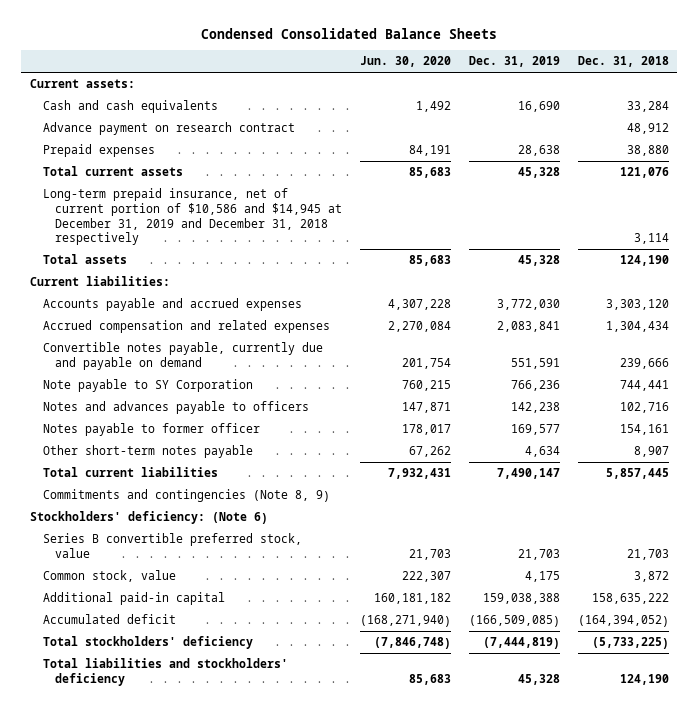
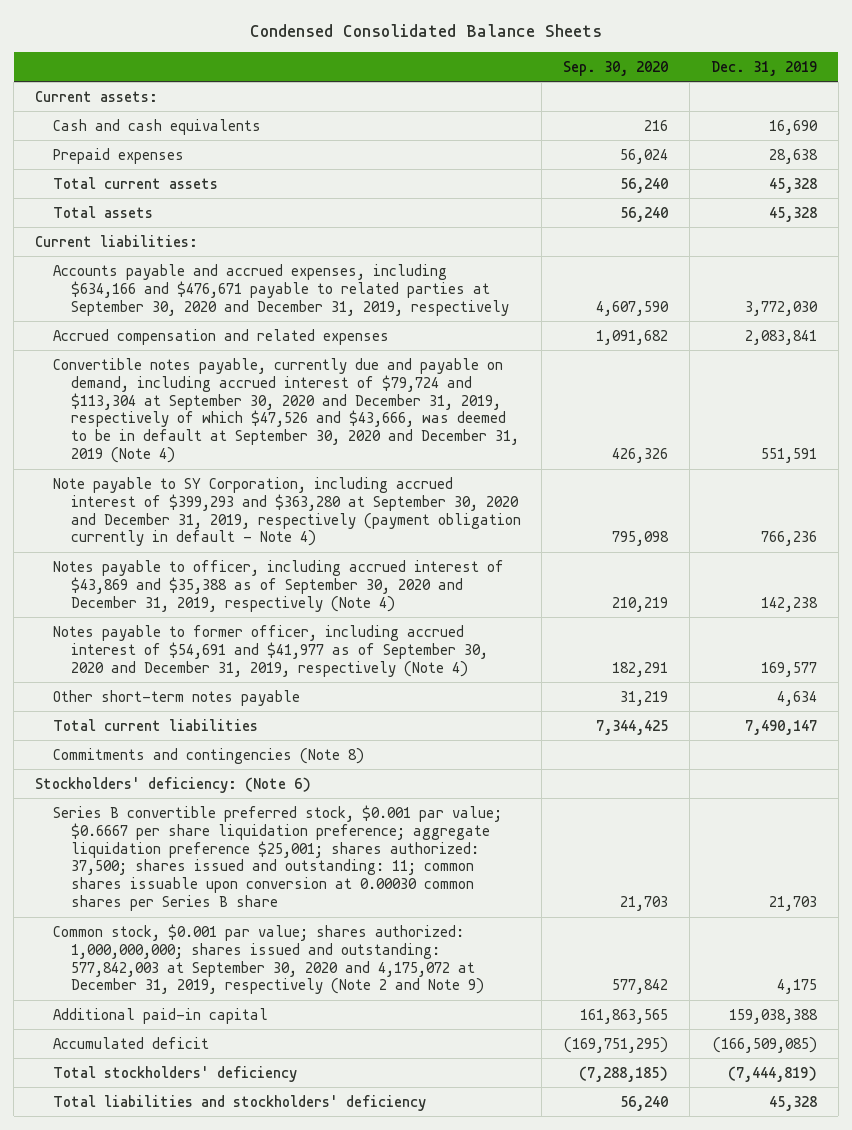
- | Jun. 30, 2020 | Dec. 31, 2019 | Dec. 31, 2018
+ | Sep. 30, 2020 | Dec. 31, 2019
- Advance payment on research contract | | | 48,912
- Long-term prepaid insurance, net of current portion of $10,586 and $14,945 at December 31, 2019 and December 31, 2018 respectively | | | 3,114
- Accounts payable and accrued expenses | 4,307,228 | 3,772,030 | 3,303,120
+ Accounts payable and accrued expenses, including $634,166 and $476,671 payable to related parties at September 30, 2020 and December 31, 2019, respectively | 4,607,590 | 3,772,030
- Convertible notes payable, currently due and payable on demand | 201,754 | 551,591 | 239,666
- Note payable to SY Corporation | 760,215 | 766,236 | 744,441
- Notes and advances payable to officers | 147,871 | 142,238 | 102,716
- Notes payable to former officer | 178,017 | 169,577 | 154,161
+ Convertible notes payable, currently due and payable on demand, including accrued interest of $79,724 and $113,304 at September 30, 2020 and December 31, 2019, respectively of which $47,526 and $43,666, was deemed to be in default at September 30, 2020 and December 31, 2019 (Note 4) | 426,326 | 551,591
+ Note payable to SY Corporation, including accrued interest of $399,293 and $363,280 at September 30, 2020 and December 31, 2019, respectively (payment obligation currently in default - Note 4) | 795,098 | 766,236
+ Notes payable to officer, including accrued interest of $43,869 and $35,388 as of September 30, 2020 and December 31, 2019, respectively (Note 4) | 210,219 | 142,238
+ Notes payable to former officer, including accrued interest of $54,691 and $41,977 as of September 30, 2020 and December 31, 2019, respectively (Note 4) | 182,291 | 169,577
- Commitments and contingencies (Note 8, 9)
+ Commitments and contingencies (Note 8)
- Series B convertible preferred stock, value | 21,703 | 21,703 | 21,703
- Common stock, value | 222,307 | 4,175 | 3,872
+ Series B convertible preferred stock, $0.001 par value; $0.6667 per share liquidation preference; aggregate liquidation preference $25,001; shares authorized: 37,500; shares issued and outstanding: 11; common shares issuable upon conversion at 0.00030 common shares per Series B share | 21,703 | 21,703
+ Common stock, $0.001 par value; shares authorized: 1,000,000,000; shares issued and outstanding: 577,842,003 at September 30, 2020 and 4,175,072 at December 31, 2019, respectively (Note 2 and Note 9) | 577,842 | 4,175

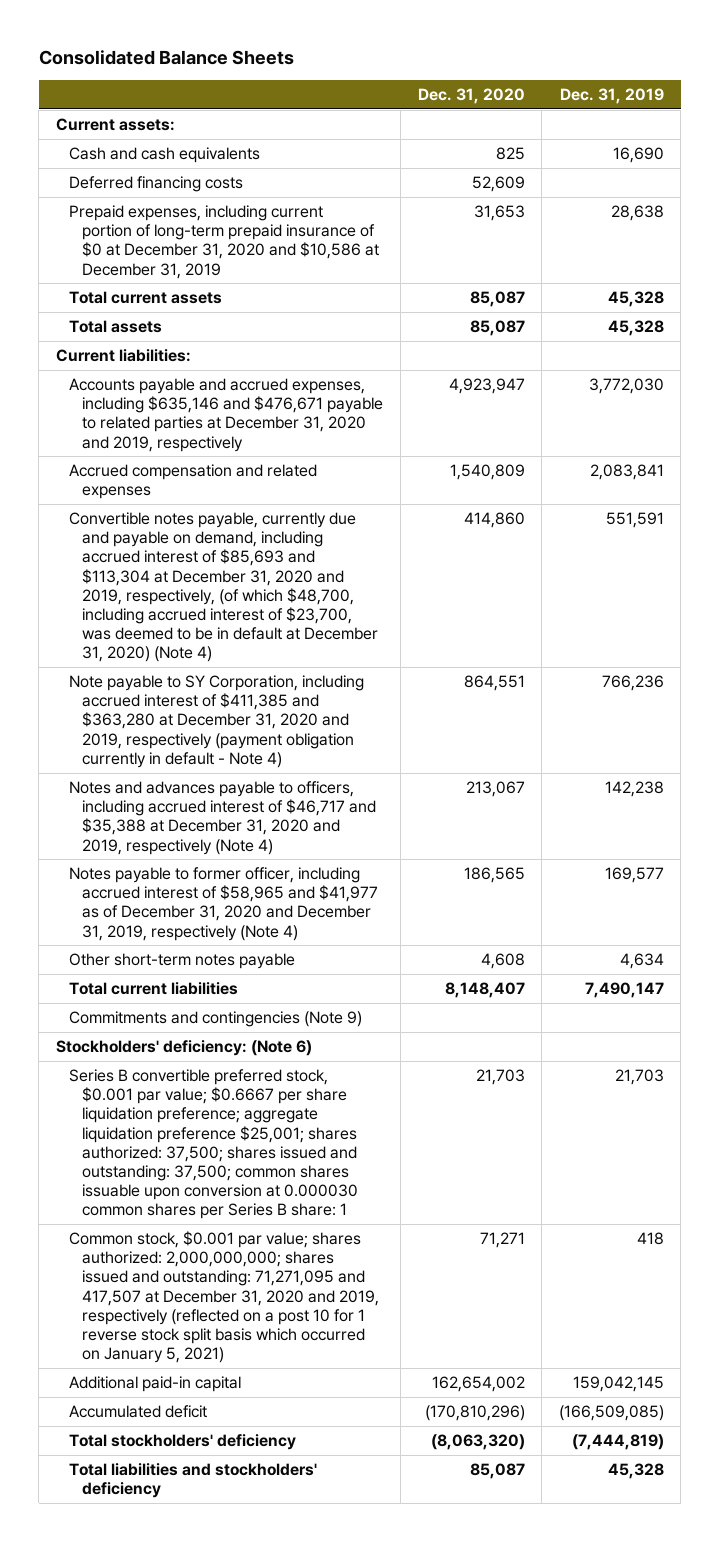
- Condensed Consolidated Balance Sheets
+ Consolidated Balance Sheets
- | Sep. 30, 2020 | Dec. 31, 2019
+ | Dec. 31, 2020 | Dec. 31, 2019
- Prepaid expenses | 56,024 | 28,638
+ Deferred financing costs | 52,609 |
+ Prepaid expenses, including current portion of long-term prepaid insurance of $0 at December 31, 2020 and $10,586 at December 31, 2019 | 31,653 | 28,638
- Accounts payable and accrued expenses, including $634,166 and $476,671 payable to related parties at September 30, 2020 and December 31, 2019, respectively | 4,607,590 | 3,772,030
+ Accounts payable and accrued expenses, including $635,146 and $476,671 payable to related parties at December 31, 2020 and 2019, respectively | 4,923,947 | 3,772,030
- Convertible notes payable, currently due and payable on demand, including accrued interest of $79,724 and $113,304 at September 30, 2020 and December 31, 2019, respectively of which $47,526 and $43,666, was deemed to be in default at September 30, 2020 and December 31, 2019 (Note 4) | 426,326 | 551,591
- Note payable to SY Corporation, including accrued interest of $399,293 and $363,280 at September 30, 2020 and December 31, 2019, respectively (payment obligation currently in default - Note 4) | 795,098 | 766,236
- Notes payable to officer, including accrued interest of $43,869 and $35,388 as of September 30, 2020 and December 31, 2019, respectively (Note 4) | 210,219 | 142,238
- Notes payable to former officer, including accrued interest of $54,691 and $41,977 as of September 30, 2020 and December 31, 2019, respectively (Note 4) | 182,291 | 169,577
+ Convertible notes payable, currently due and payable on demand, including accrued interest of $85,693 and $113,304 at December 31, 2020 and 2019, respectively, (of which $48,700, including accrued interest of $23,700, was deemed to be in default at December 31, 2020) (Note 4) | 414,860 | 551,591
+ Note payable to SY Corporation, including accrued interest of $411,385 and $363,280 at December 31, 2020 and 2019, respectively (payment obligation currently in default - Note 4) | 864,551 | 766,236
+ Notes and advances payable to officers, including accrued interest of $46,717 and $35,388 at December 31, 2020 and 2019, respectively (Note 4) | 213,067 | 142,238
+ Notes payable to former officer, including accrued interest of $58,965 and $41,977 as of December 31, 2020 and December 31, 2019, respectively (Note 4) | 186,565 | 169,577
- Commitments and contingencies (Note 8)
+ Commitments and contingencies (Note 9)
- Series B convertible preferred stock, $0.001 par value; $0.6667 per share liquidation preference; aggregate liquidation preference $25,001; shares authorized: 37,500; shares issued and outstanding: 11; common shares issuable upon conversion at 0.00030 common shares per Series B share | 21,703 | 21,703
- Common stock, $0.001 par value; shares authorized: 1,000,000,000; shares issued and outstanding: 577,842,003 at September 30, 2020 and 4,175,072 at December 31, 2019, respectively (Note 2 and Note 9) | 577,842 | 4,175
- Additional paid-in capital | 161,863,565 | 159,038,388
+ Series B convertible preferred stock, $0.001 par value; $0.6667 per share liquidation preference; aggregate liquidation preference $25,001; shares authorized: 37,500; shares issued and outstanding: 37,500; common shares issuable upon conversion at 0.000030 common shares per Series B share: 1 | 21,703 | 21,703
+ Common stock, $0.001 par value; shares authorized: 2,000,000,000; shares issued and outstanding: 71,271,095 and 417,507 at December 31, 2020 and 2019, respectively (reflected on a post 10 for 1 reverse stock split basis which occurred on January 5, 2021) | 71,271 | 418
+ Additional paid-in capital | 162,654,002 | 159,042,145

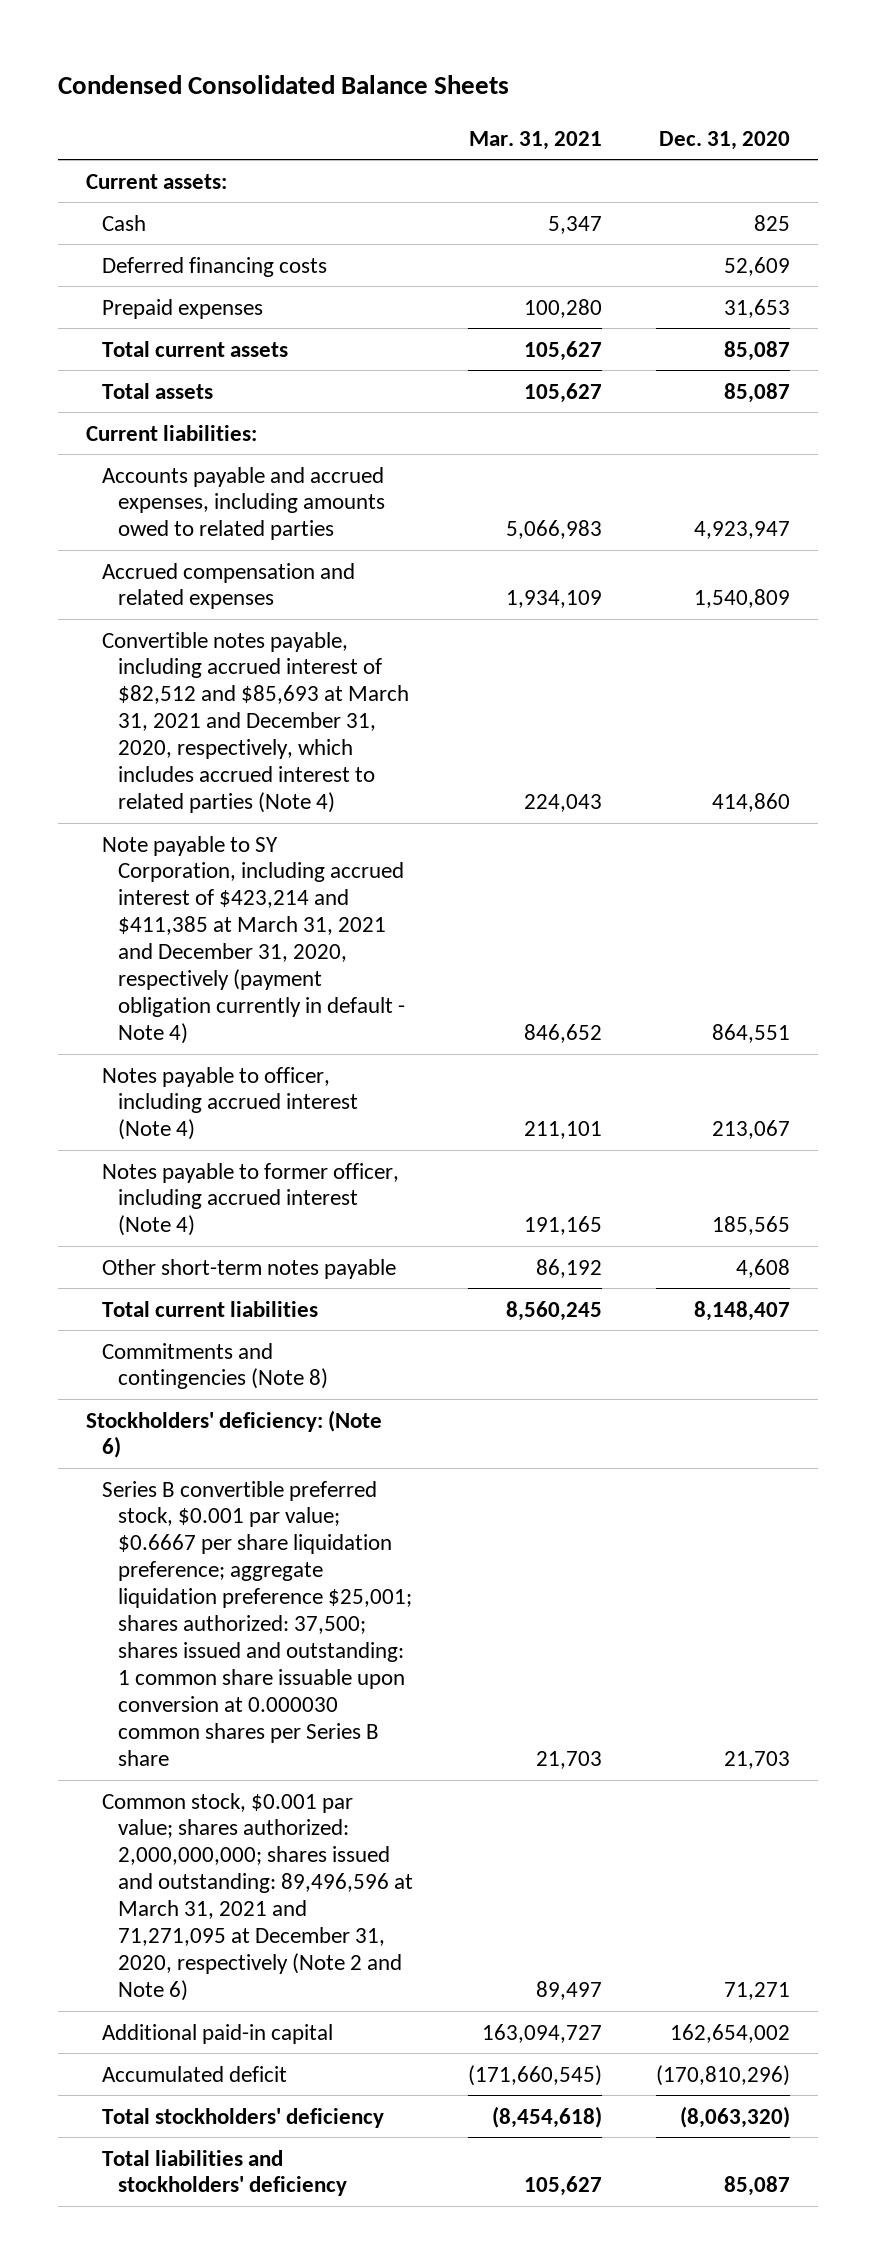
- Consolidated Balance Sheets
+ Condensed Consolidated Balance Sheets
- | Dec. 31, 2020 | Dec. 31, 2019
+ | Mar. 31, 2021 | Dec. 31, 2020
- Cash and cash equivalents | 825 | 16,690
+ Cash | 5,347 | 825
- Prepaid expenses, including current portion of long-term prepaid insurance of $0 at December 31, 2020 and $10,586 at December 31, 2019 | 31,653 | 28,638
+ Prepaid expenses | 100,280 | 31,653
- Accounts payable and accrued expenses, including $635,146 and $476,671 payable to related parties at December 31, 2020 and 2019, respectively | 4,923,947 | 3,772,030
+ Accounts payable and accrued expenses, including amounts owed to related parties | 5,066,983 | 4,923,947
- Convertible notes payable, currently due and payable on demand, including accrued interest of $85,693 and $113,304 at December 31, 2020 and 2019, respectively, (of which $48,700, including accrued interest of $23,700, was deemed to be in default at December 31, 2020) (Note 4) | 414,860 | 551,591
- Note payable to SY Corporation, including accrued interest of $411,385 and $363,280 at December 31, 2020 and 2019, respectively (payment obligation currently in default - Note 4) | 864,551 | 766,236
- Notes and advances payable to officers, including accrued interest of $46,717 and $35,388 at December 31, 2020 and 2019, respectively (Note 4) | 213,067 | 142,238
- Notes payable to former officer, including accrued interest of $58,965 and $41,977 as of December 31, 2020 and December 31, 2019, respectively (Note 4) | 186,565 | 169,577
+ Convertible notes payable, including accrued interest of $82,512 and $85,693 at March 31, 2021 and December 31, 2020, respectively, which includes accrued interest to related parties (Note 4) | 224,043 | 414,860
+ Note payable to SY Corporation, including accrued interest of $423,214 and $411,385 at March 31, 2021 and December 31, 2020, respectively (payment obligation currently in default - Note 4) | 846,652 | 864,551
+ Notes payable to officer, including accrued interest (Note 4) | 211,101 | 213,067
+ Notes payable to former officer, including accrued interest (Note 4) | 191,165 | 185,565
- Commitments and contingencies (Note 9)
+ Commitments and contingencies (Note 8)
- Series B convertible preferred stock, $0.001 par value; $0.6667 per share liquidation preference; aggregate liquidation preference $25,001; shares authorized: 37,500; shares issued and outstanding: 37,500; common shares issuable upon conversion at 0.000030 common shares per Series B share: 1 | 21,703 | 21,703
- Common stock, $0.001 par value; shares authorized: 2,000,000,000; shares issued and outstanding: 71,271,095 and 417,507 at December 31, 2020 and 2019, respectively (reflected on a post 10 for 1 reverse stock split basis which occurred on January 5, 2021) | 71,271 | 418
+ Series B convertible preferred stock, $0.001 par value; $0.6667 per share liquidation preference; aggregate liquidation preference $25,001; shares authorized: 37,500; shares issued and outstanding: 1 common share issuable upon conversion at 0.000030 common shares per Series B share | 21,703 | 21,703
+ Common stock, $0.001 par value; shares authorized: 2,000,000,000; shares issued and outstanding: 89,496,596 at March 31, 2021 and 71,271,095 at December 31, 2020, respectively (Note 2 and Note 6) | 89,497 | 71,271

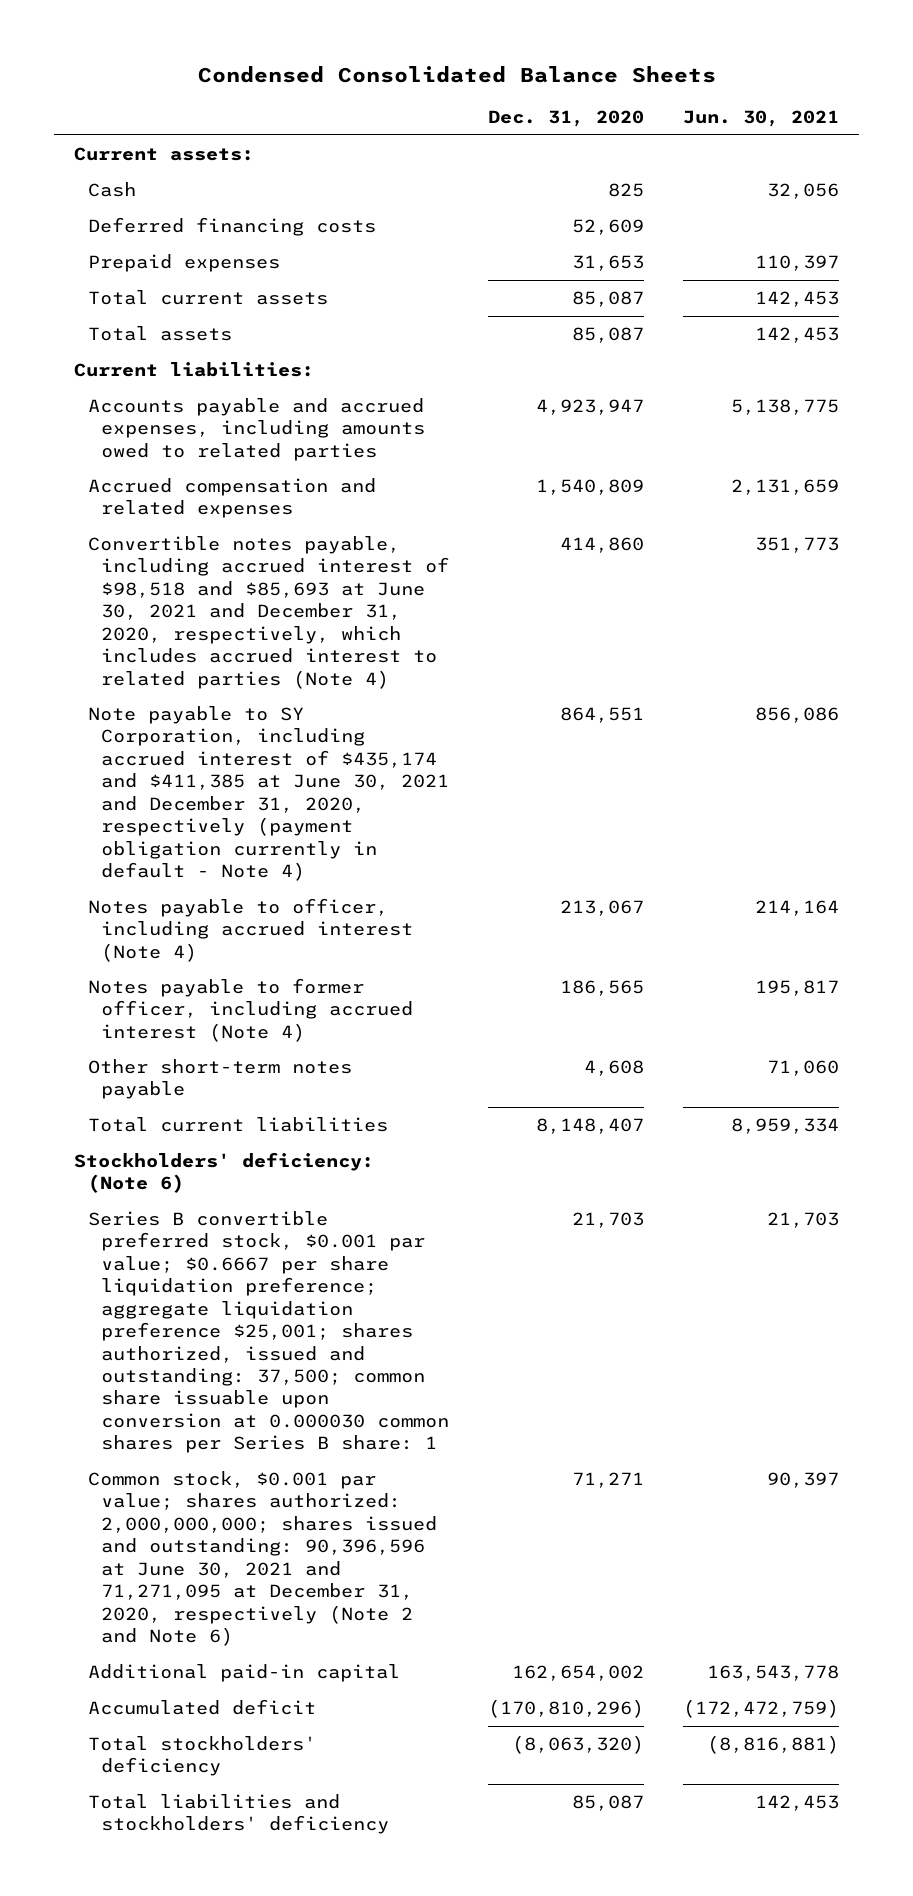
- | Mar. 31, 2021 | Dec. 31, 2020
+ | Dec. 31, 2020 | Jun. 30, 2021
- Convertible notes payable, including accrued interest of $82,512 and $85,693 at March 31, 2021 and December 31, 2020, respectively, which includes accrued interest to related parties (Note 4) | 224,043 | 414,860
- Note payable to SY Corporation, including accrued interest of $423,214 and $411,385 at March 31, 2021 and December 31, 2020, respectively (payment obligation currently in default - Note 4) | 846,652 | 864,551
+ Convertible notes payable, including accrued interest of $98,518 and $85,693 at June 30, 2021 and December 31, 2020, respectively, which includes accrued interest to related parties (Note 4) | 414,860 | 351,773
+ Note payable to SY Corporation, including accrued interest of $435,174 and $411,385 at June 30, 2021 and December 31, 2020, respectively (payment obligation currently in default - Note 4) | 864,551 | 856,086
- Notes payable to former officer, including accrued interest (Note 4) | 191,165 | 185,565
+ Notes payable to former officer, including accrued interest (Note 4) | 186,565 | 195,817
- Commitments and contingencies (Note 8)
- Series B convertible preferred stock, $0.001 par value; $0.6667 per share liquidation preference; aggregate liquidation preference $25,001; shares authorized: 37,500; shares issued and outstanding: 1 common share issuable upon conversion at 0.000030 common shares per Series B share | 21,703 | 21,703
- Common stock, $0.001 par value; shares authorized: 2,000,000,000; shares issued and outstanding: 89,496,596 at March 31, 2021 and 71,271,095 at December 31, 2020, respectively (Note 2 and Note 6) | 89,497 | 71,271
+ Series B convertible preferred stock, $0.001 par value; $0.6667 per share liquidation preference; aggregate liquidation preference $25,001; shares authorized, issued and outstanding: 37,500; common share issuable upon conversion at 0.000030 common shares per Series B share: 1 | 21,703 | 21,703
+ Common stock, $0.001 par value; shares authorized: 2,000,000,000; shares issued and outstanding: 90,396,596 at June 30, 2021 and 71,271,095 at December 31, 2020, respectively (Note 2 and Note 6) | 71,271 | 90,397

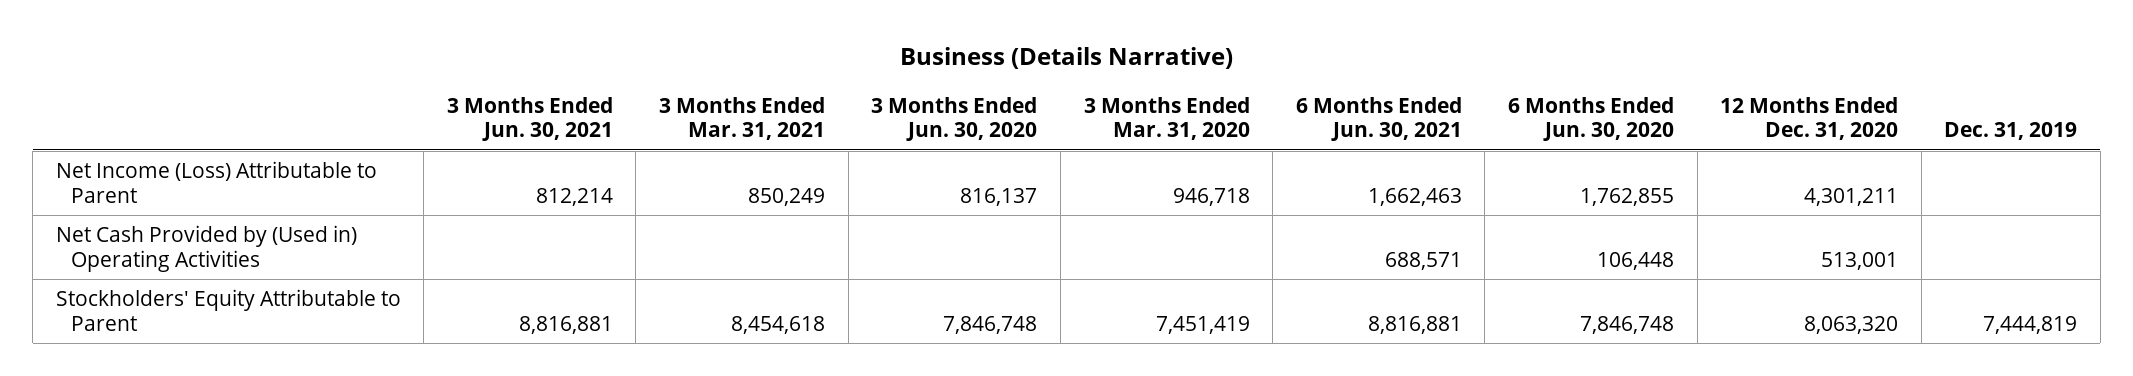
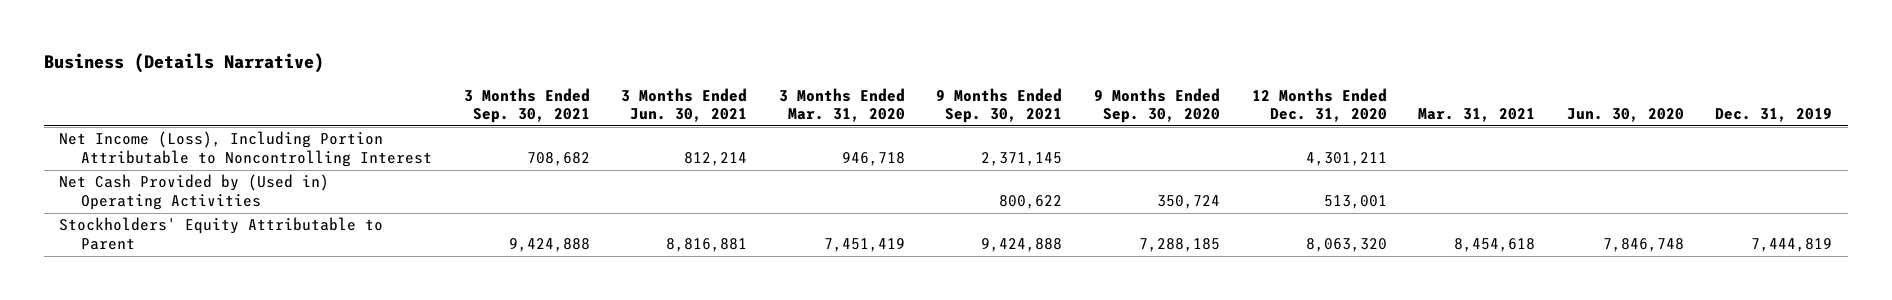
- | 3 Months Ended Jun. 30, 2021 | 3 Months Ended Mar. 31, 2021 | 3 Months Ended Jun. 30, 2020 | 3 Months Ended Mar. 31, 2020 | 6 Months Ended Jun. 30, 2021 | 6 Months Ended Jun. 30, 2020 | 12 Months Ended Dec. 31, 2020 | Dec. 31, 2019
+ | 3 Months Ended Sep. 30, 2021 | 3 Months Ended Jun. 30, 2021 | 3 Months Ended Mar. 31, 2020 | 9 Months Ended Sep. 30, 2021 | 9 Months Ended Sep. 30, 2020 | 12 Months Ended Dec. 31, 2020 | Mar. 31, 2021 | Jun. 30, 2020 | Dec. 31, 2019
- Net Income (Loss) Attributable to Parent | 812,214 | 850,249 | 816,137 | 946,718 | 1,662,463 | 1,762,855 | 4,301,211 |
+ Net Income (Loss), Including Portion Attributable to Noncontrolling Interest | 708,682 | 812,214 | 946,718 | 2,371,145 | | 4,301,211 | | |

